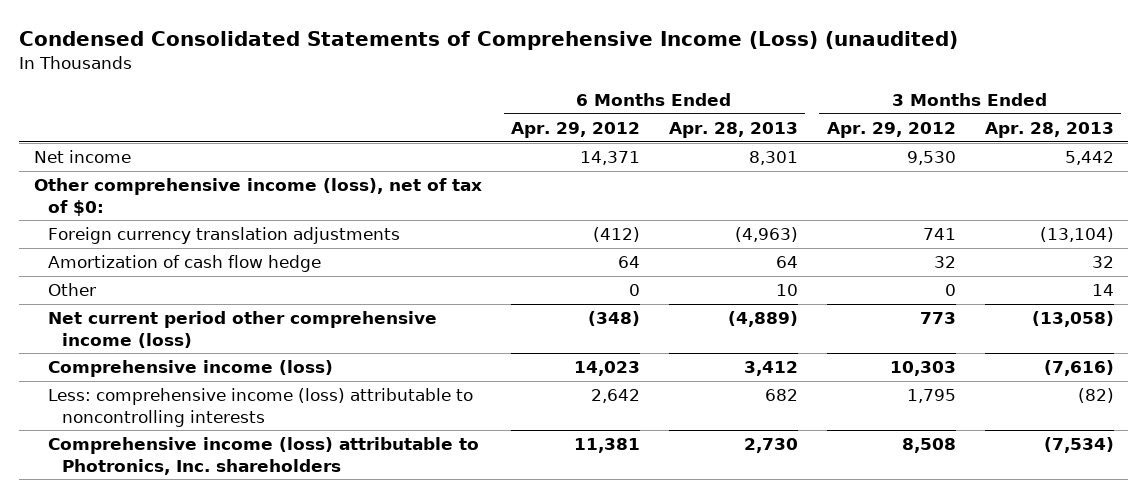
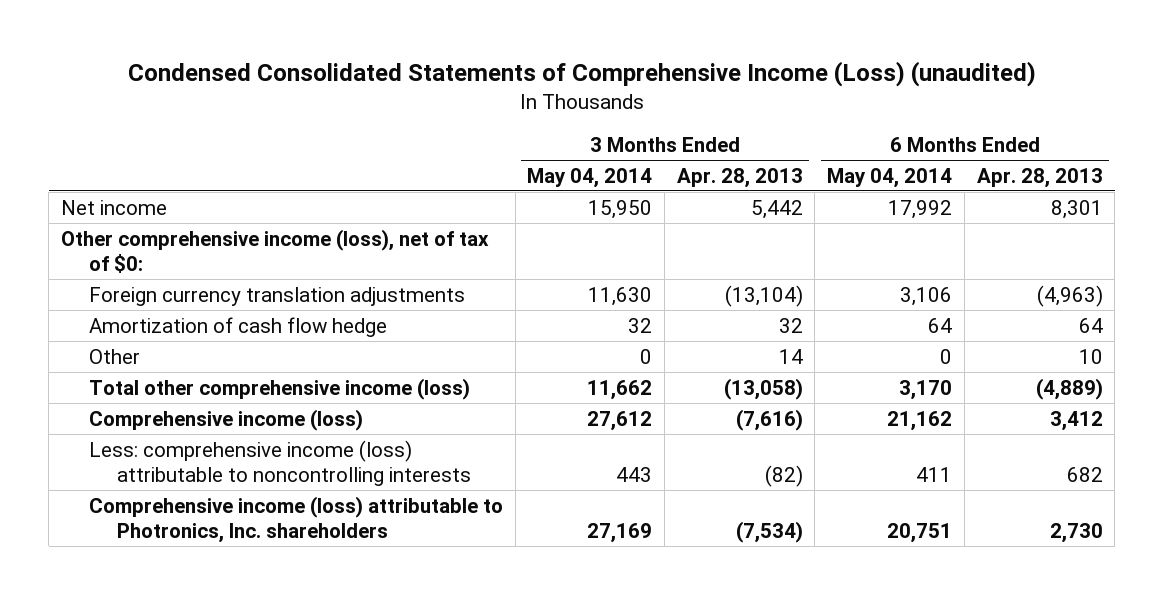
- | 6 Months Ended Apr. 29, 2012 | 6 Months Ended Apr. 28, 2013 | 3 Months Ended Apr. 29, 2012 | 3 Months Ended Apr. 28, 2013
+ | 3 Months Ended May 04, 2014 | 3 Months Ended Apr. 28, 2013 | 6 Months Ended May 04, 2014 | 6 Months Ended Apr. 28, 2013
- Net current period other comprehensive income (loss) | (348) | (4,889) | 773 | (13,058)
+ Total other comprehensive income (loss) | 11,662 | (13,058) | 3,170 | (4,889)

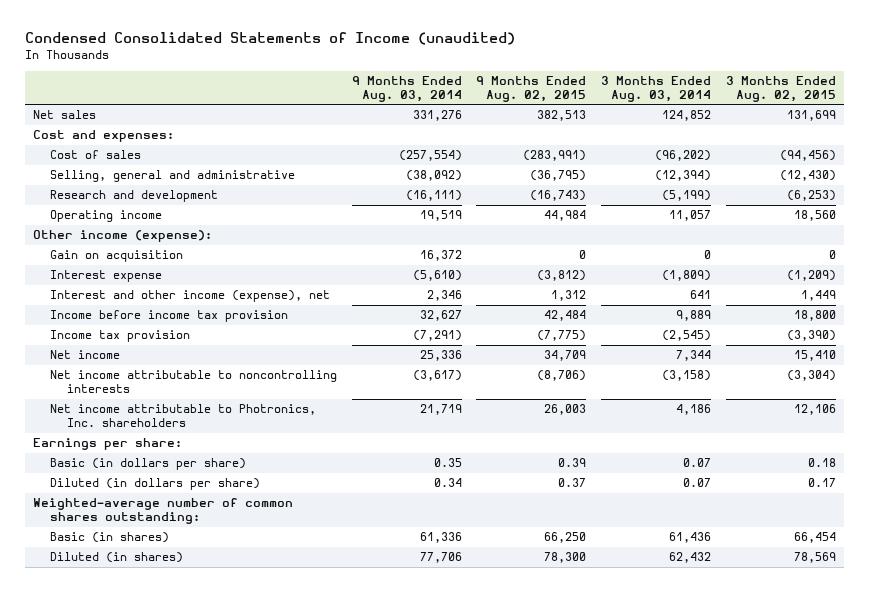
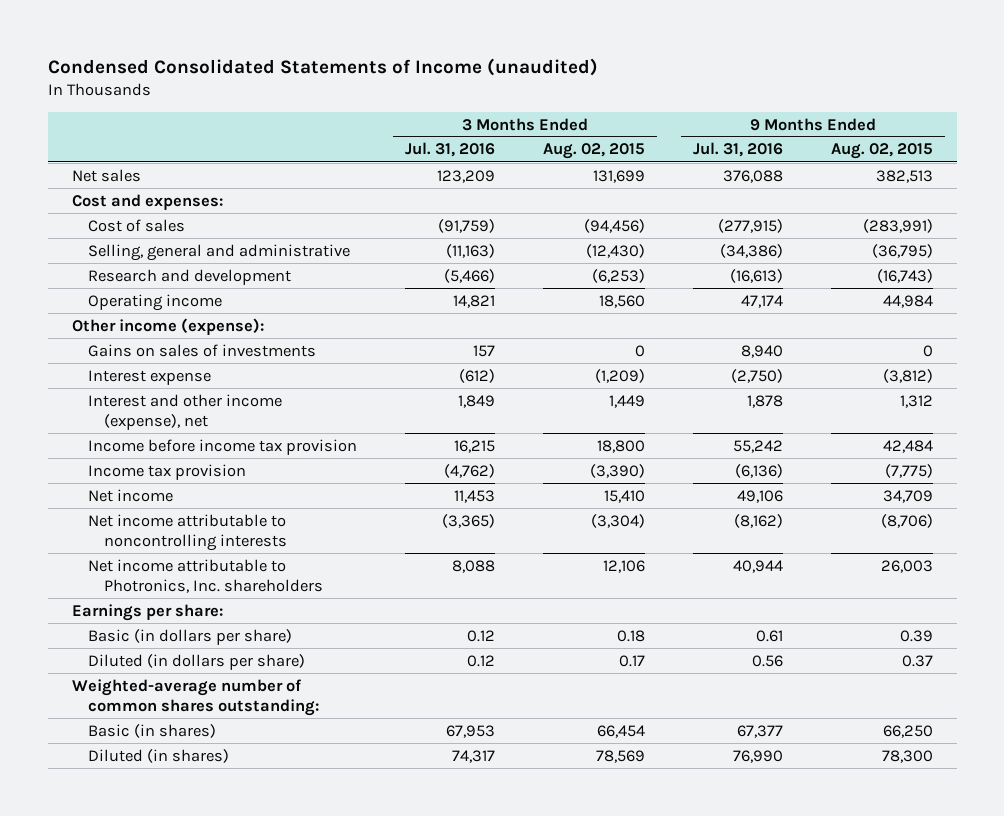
- | 9 Months Ended Aug. 03, 2014 | 9 Months Ended Aug. 02, 2015 | 3 Months Ended Aug. 03, 2014 | 3 Months Ended Aug. 02, 2015
+ | 3 Months Ended Jul. 31, 2016 | 3 Months Ended Aug. 02, 2015 | 9 Months Ended Jul. 31, 2016 | 9 Months Ended Aug. 02, 2015
- Gain on acquisition | 16,372 | 0 | 0 | 0
+ Gains on sales of investments | 157 | 0 | 8,940 | 0

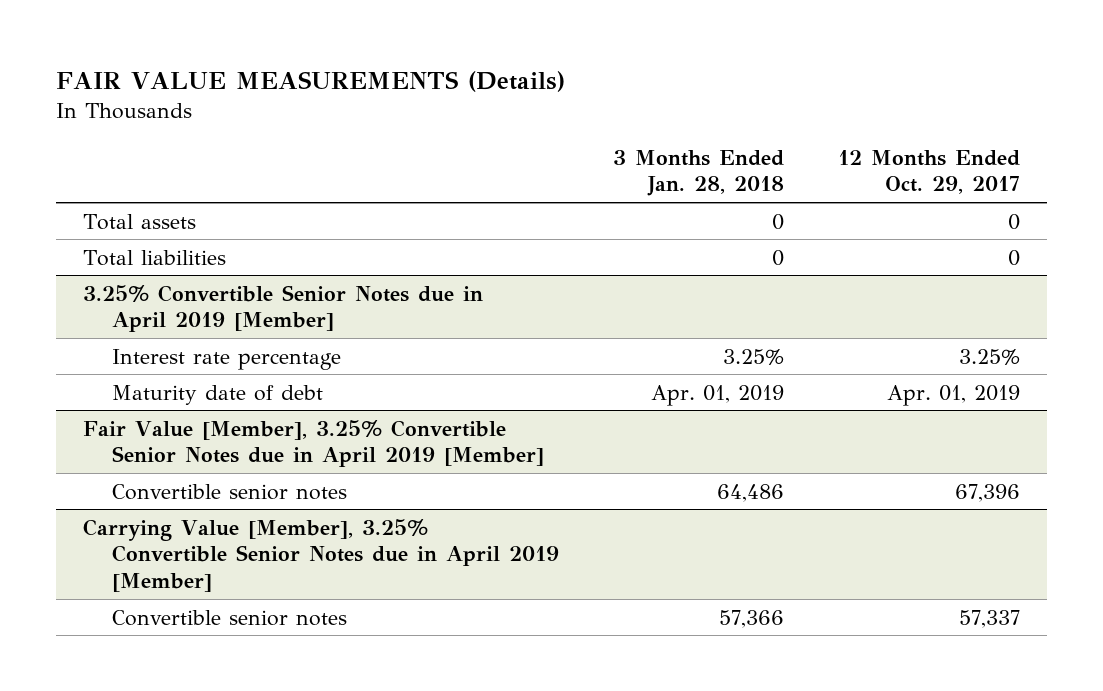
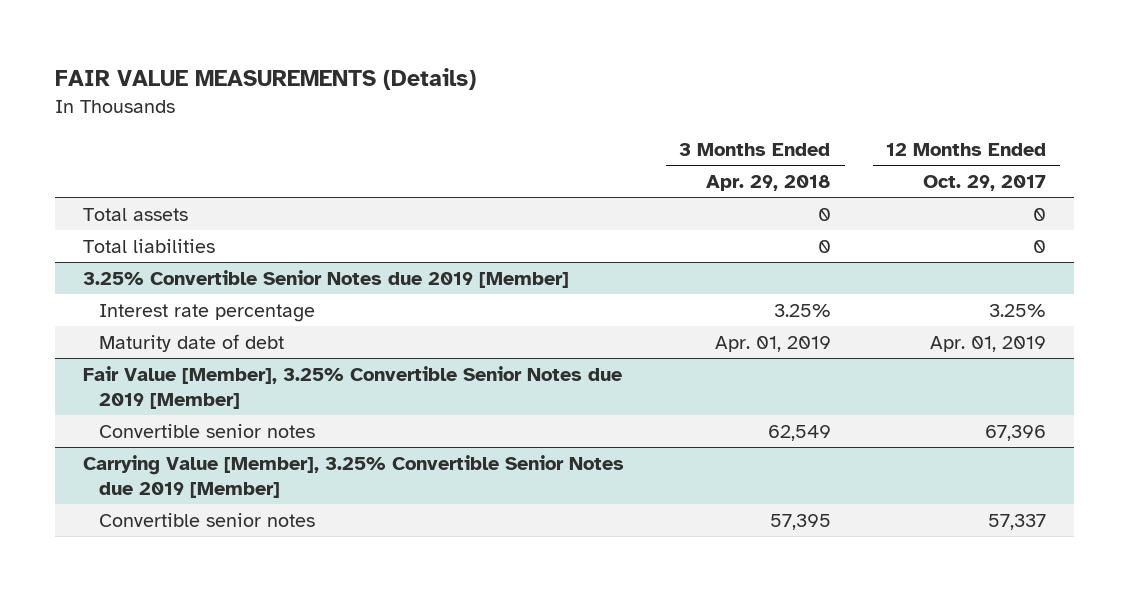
- | 3 Months Ended Jan. 28, 2018 | 12 Months Ended Oct. 29, 2017
+ | 3 Months Ended Apr. 29, 2018 | 12 Months Ended Oct. 29, 2017
- 3.25% Convertible Senior Notes due in April 2019 [Member]
+ 3.25% Convertible Senior Notes due 2019 [Member]
- Fair Value [Member], 3.25% Convertible Senior Notes due in April 2019 [Member]
+ Fair Value [Member], 3.25% Convertible Senior Notes due 2019 [Member]
- Carrying Value [Member], 3.25% Convertible Senior Notes due in April 2019 [Member]
+ Carrying Value [Member], 3.25% Convertible Senior Notes due 2019 [Member]

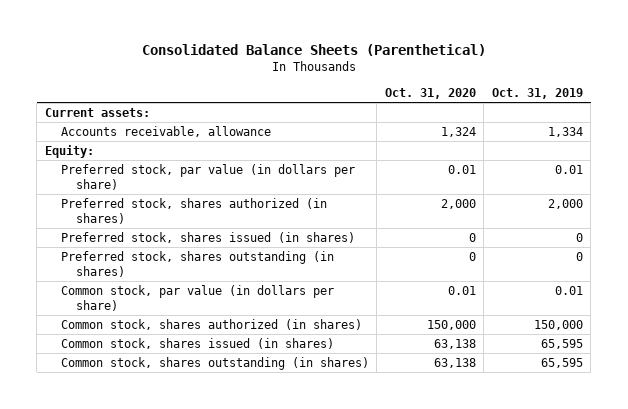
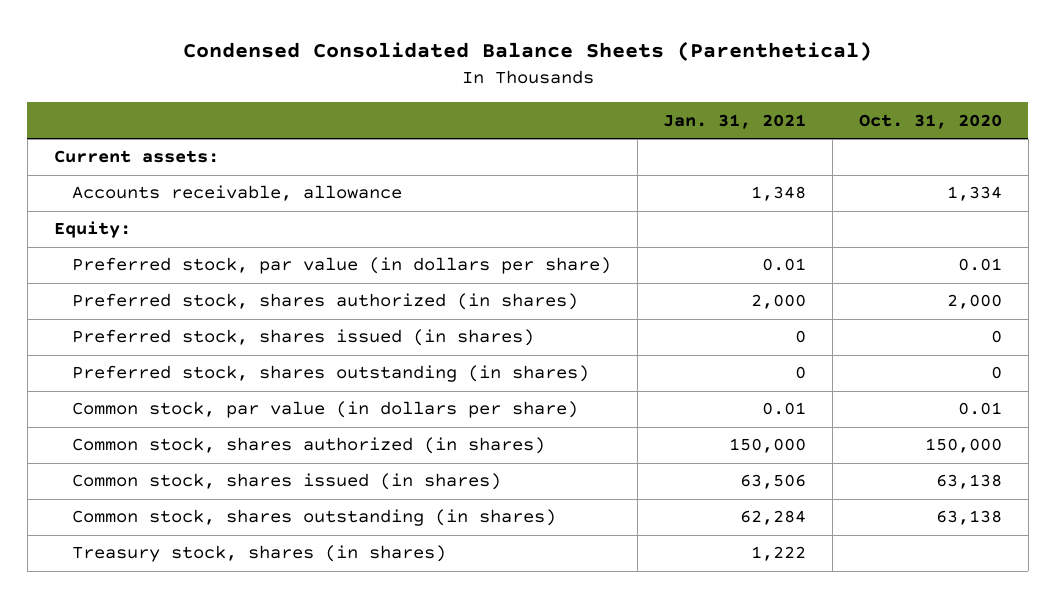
- Consolidated Balance Sheets (Parenthetical)
+ Condensed Consolidated Balance Sheets (Parenthetical)
- | Oct. 31, 2020 | Oct. 31, 2019
+ | Jan. 31, 2021 | Oct. 31, 2020
- Accounts receivable, allowance | 1,324 | 1,334
+ Accounts receivable, allowance | 1,348 | 1,334
+ Treasury stock, shares (in shares) | 1,222 |

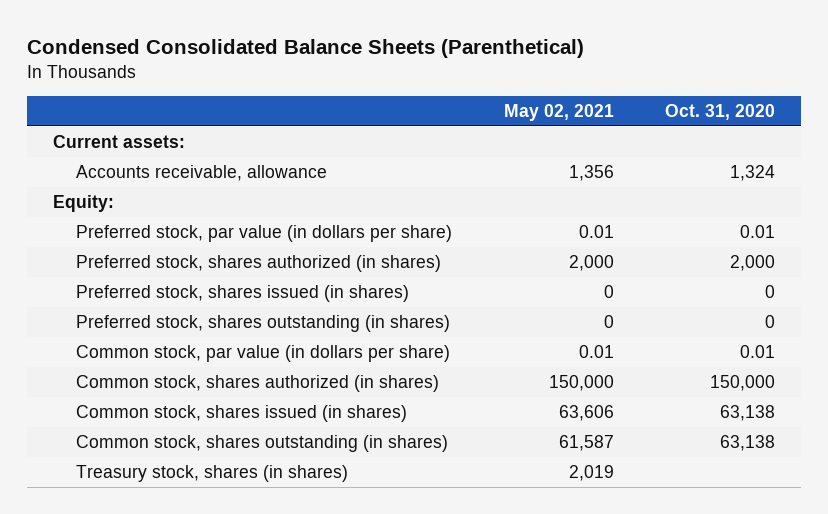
- | Jan. 31, 2021 | Oct. 31, 2020
+ | May 02, 2021 | Oct. 31, 2020
- Accounts receivable, allowance | 1,348 | 1,334
+ Accounts receivable, allowance | 1,356 | 1,324

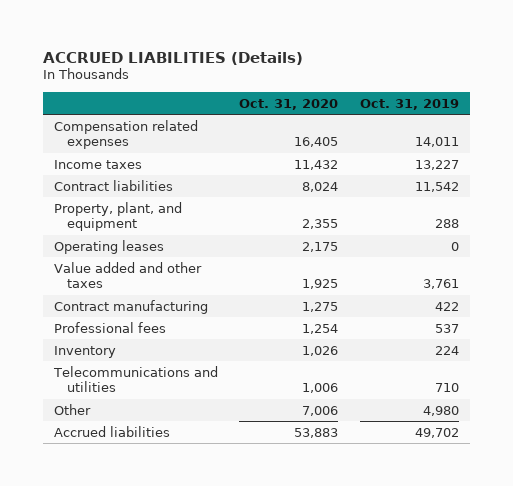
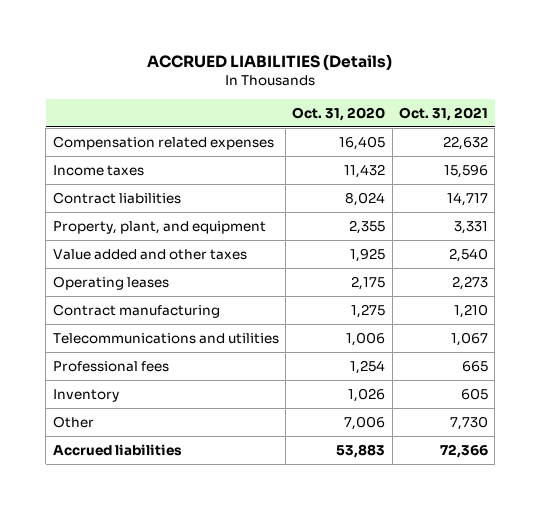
- | Oct. 31, 2020 | Oct. 31, 2019
+ | Oct. 31, 2020 | Oct. 31, 2021
moved down: Operating leases | 2,175 | 2,273
moved up: Telecommunications and utilities | 1,006 | 1,067

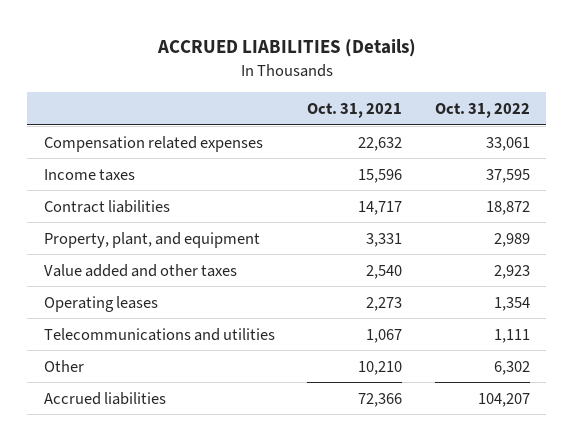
- | Oct. 31, 2020 | Oct. 31, 2021
+ | Oct. 31, 2021 | Oct. 31, 2022
- Contract manufacturing | 1,275 | 1,210
- Professional fees | 1,254 | 665
- Inventory | 1,026 | 605
- Other | 7,006 | 7,730
+ Other | 10,210 | 6,302

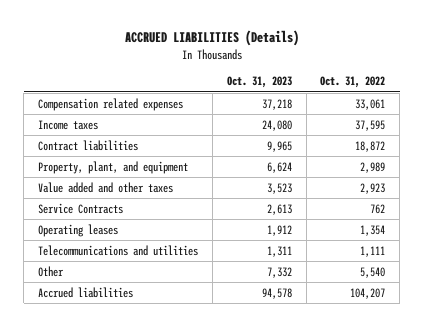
- | Oct. 31, 2021 | Oct. 31, 2022
+ | Oct. 31, 2023 | Oct. 31, 2022
+ Service Contracts | 2,613 | 762
- Other | 10,210 | 6,302
+ Other | 7,332 | 5,540

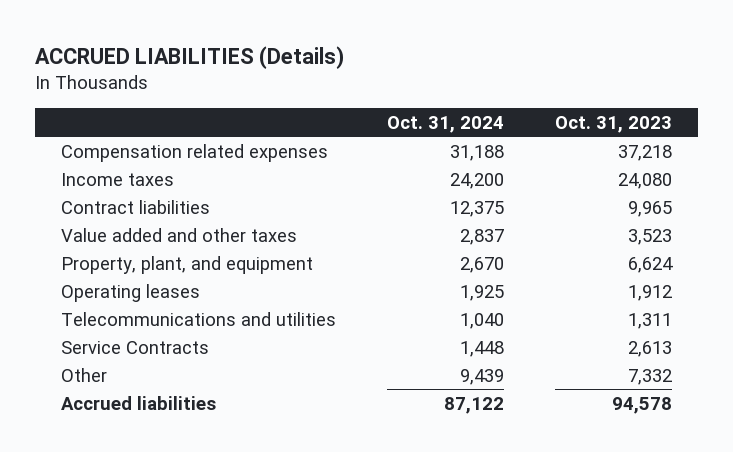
- | Oct. 31, 2023 | Oct. 31, 2022
+ | Oct. 31, 2024 | Oct. 31, 2023
moved down: Property, plant, and equipment | 2,670 | 6,624
moved down: Service Contracts | 1,448 | 2,613

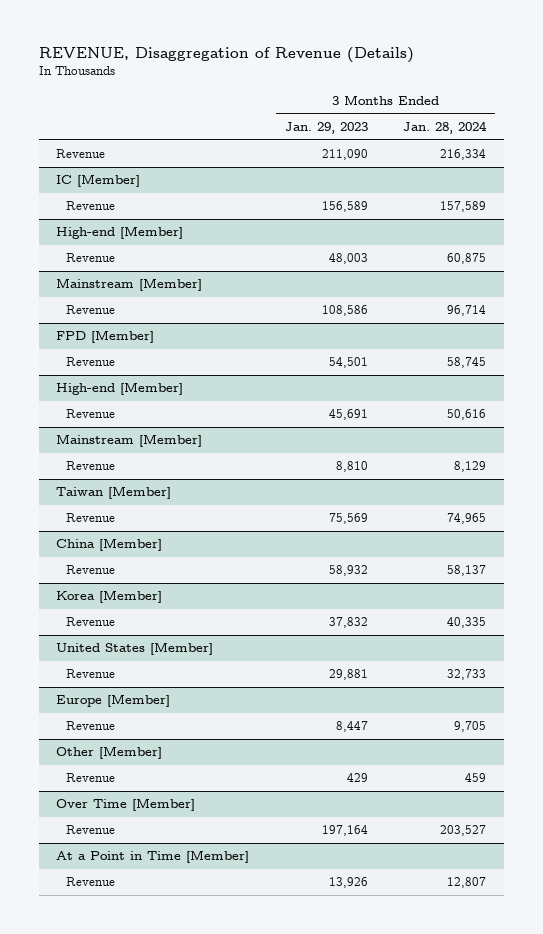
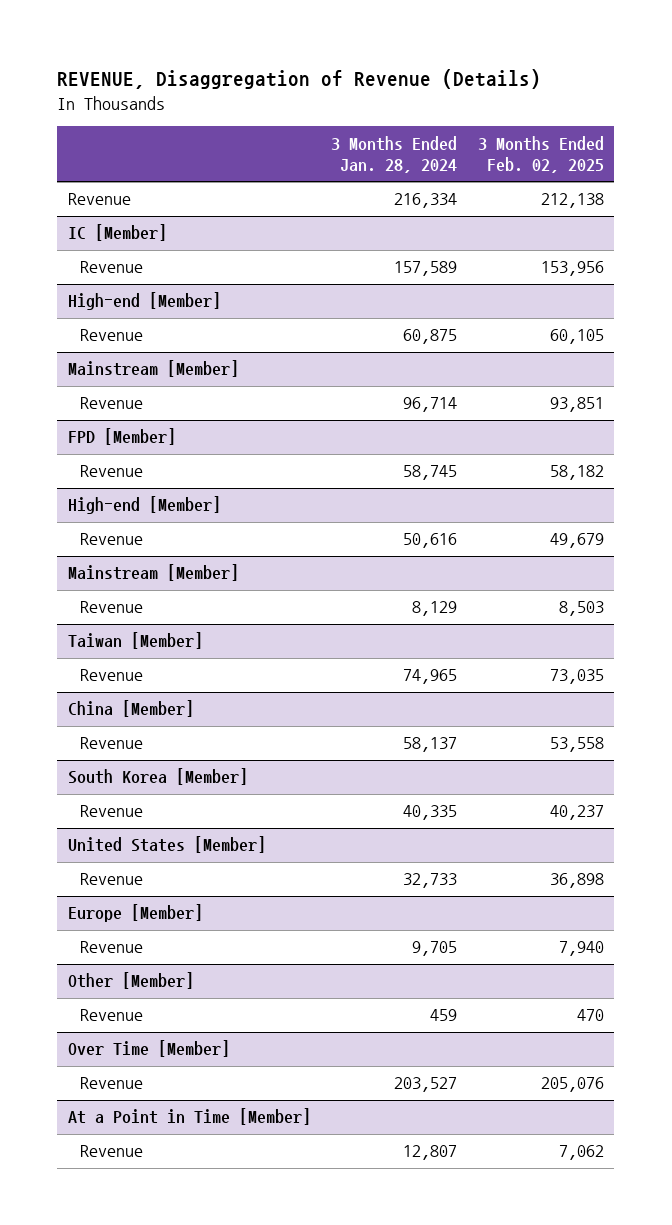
- | 3 Months Ended Jan. 29, 2023 | 3 Months Ended Jan. 28, 2024
+ | 3 Months Ended Jan. 28, 2024 | 3 Months Ended Feb. 02, 2025
- Korea [Member]
+ South Korea [Member]

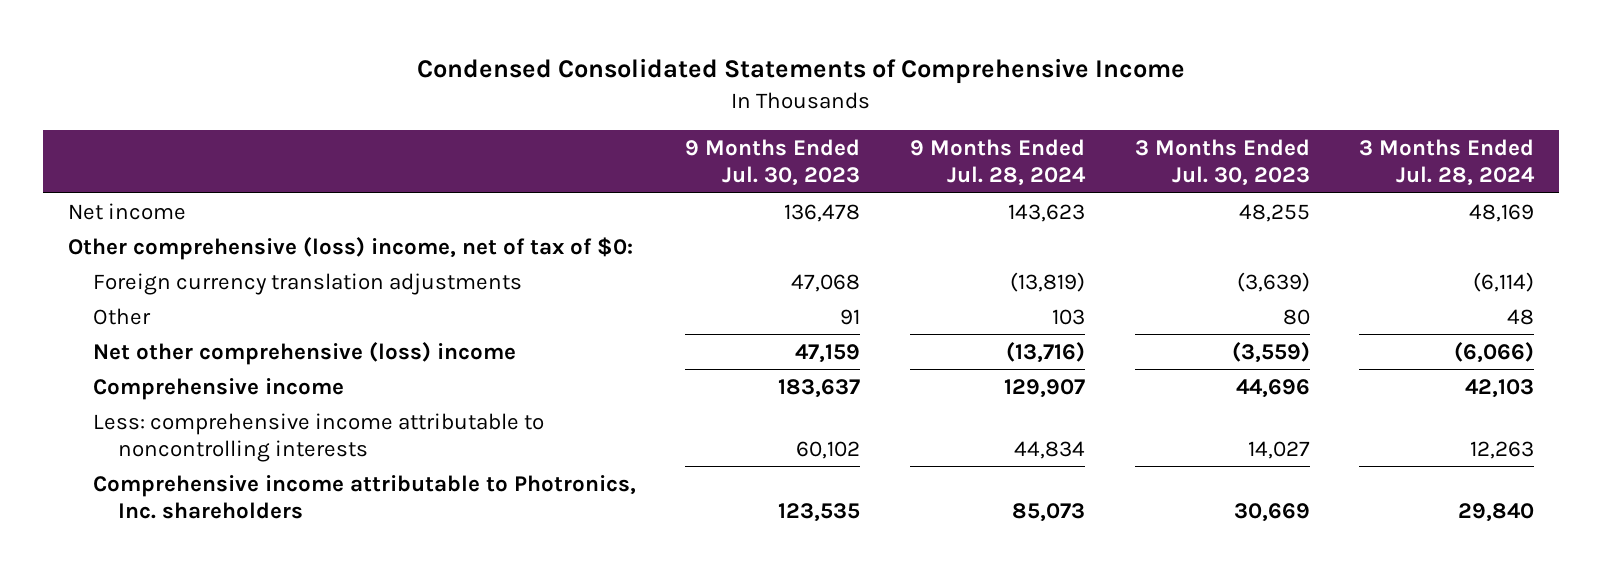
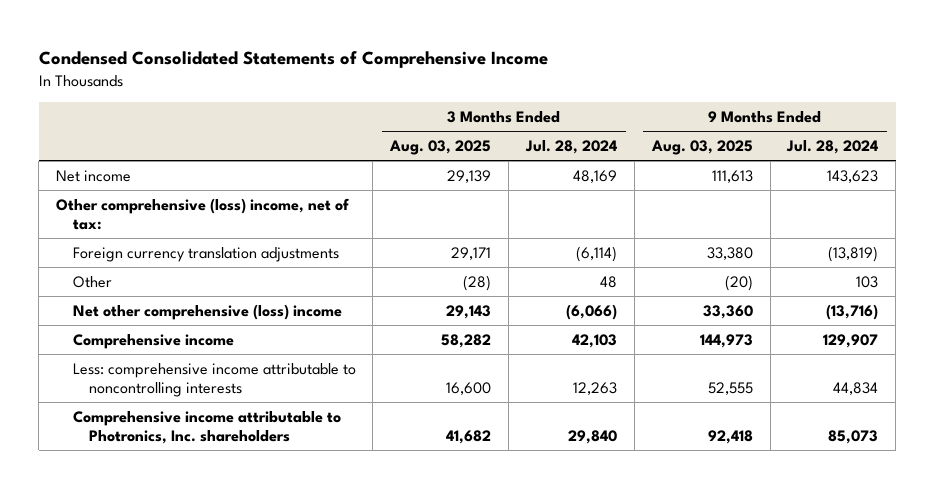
- | 9 Months Ended Jul. 30, 2023 | 9 Months Ended Jul. 28, 2024 | 3 Months Ended Jul. 30, 2023 | 3 Months Ended Jul. 28, 2024
+ | 3 Months Ended Aug. 03, 2025 | 3 Months Ended Jul. 28, 2024 | 9 Months Ended Aug. 03, 2025 | 9 Months Ended Jul. 28, 2024
- Other comprehensive (loss) income, net of tax of $0:
+ Other comprehensive (loss) income, net of tax:

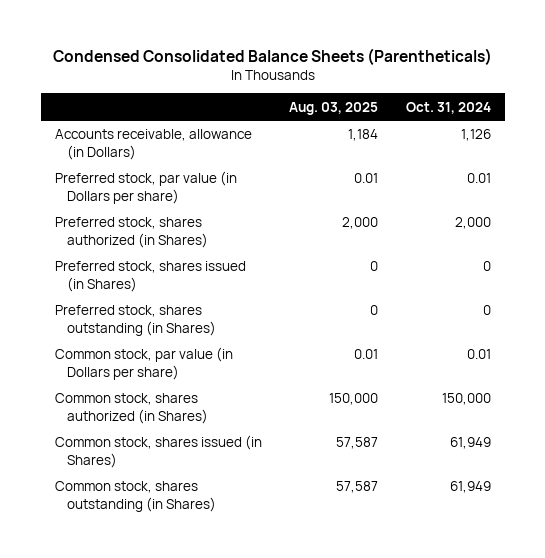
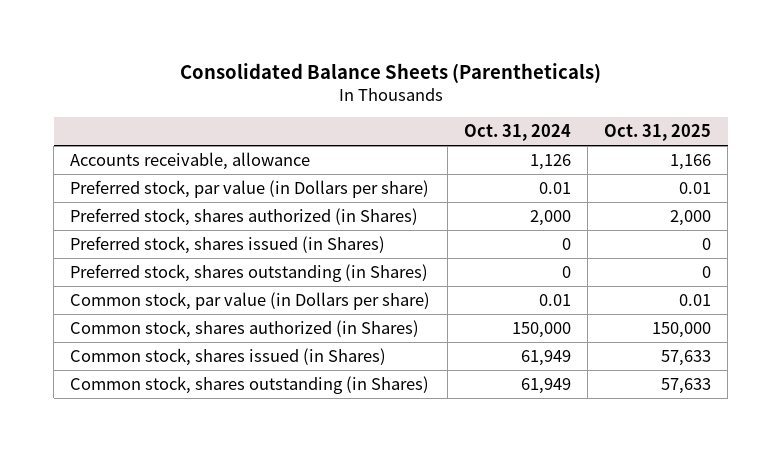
- Condensed Consolidated Balance Sheets (Parentheticals)
+ Consolidated Balance Sheets (Parentheticals)
- | Aug. 03, 2025 | Oct. 31, 2024
+ | Oct. 31, 2024 | Oct. 31, 2025
- Accounts receivable, allowance (in Dollars) | 1,184 | 1,126
+ Accounts receivable, allowance | 1,126 | 1,166

